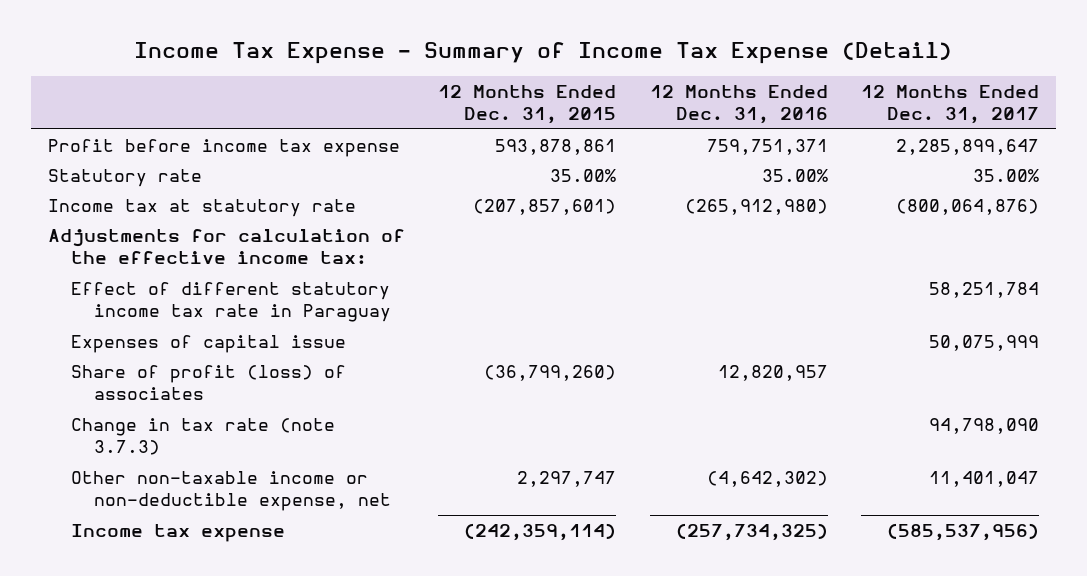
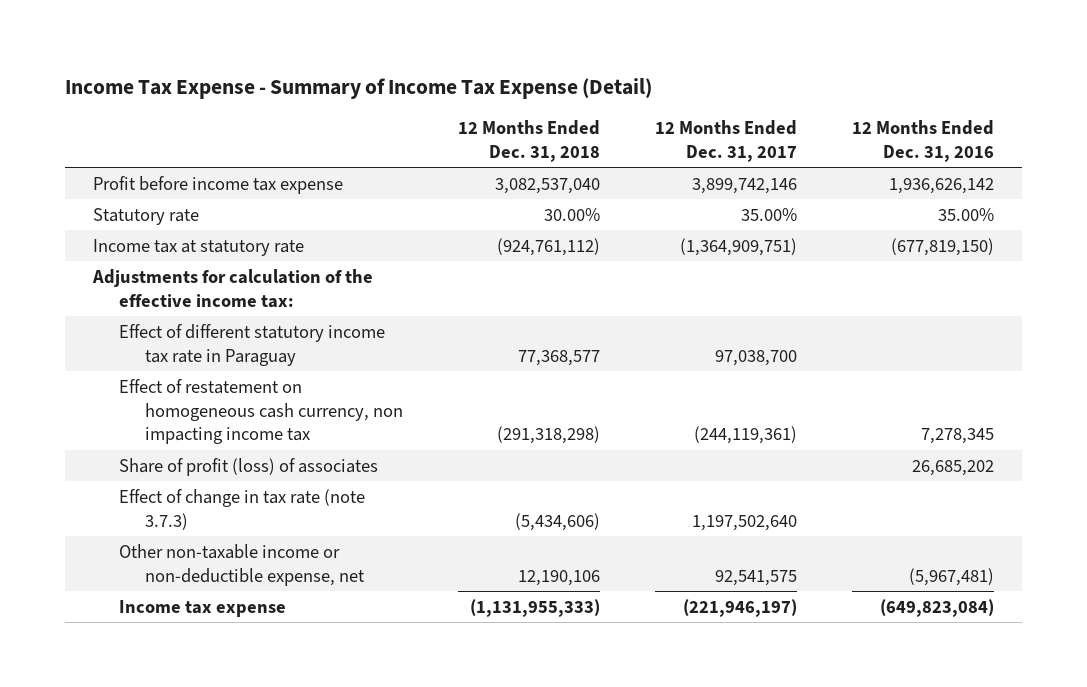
- | 12 Months Ended Dec. 31, 2015 | 12 Months Ended Dec. 31, 2016 | 12 Months Ended Dec. 31, 2017
+ | 12 Months Ended Dec. 31, 2018 | 12 Months Ended Dec. 31, 2017 | 12 Months Ended Dec. 31, 2016
- Profit before income tax expense | 593,878,861 | 759,751,371 | 2,285,899,647
+ Profit before income tax expense | 3,082,537,040 | 3,899,742,146 | 1,936,626,142
- Income tax at statutory rate | (207,857,601) | (265,912,980) | (800,064,876)
+ Income tax at statutory rate | (924,761,112) | (1,364,909,751) | (677,819,150)
- Effect of different statutory income tax rate in Paraguay | | | 58,251,784
- Expenses of capital issue | | | 50,075,999
- Share of profit (loss) of associates | (36,799,260) | 12,820,957 |
- Change in tax rate (note 3.7.3) | | | 94,798,090
- Other non-taxable income or non-deductible expense, net | 2,297,747 | (4,642,302) | 11,401,047
- Income tax expense | (242,359,114) | (257,734,325) | (585,537,956)
+ Effect of different statutory income tax rate in Paraguay | 77,368,577 | 97,038,700 |
+ Effect of restatement on homogeneous cash currency, non impacting income tax | (291,318,298) | (244,119,361) | 7,278,345
+ Share of profit (loss) of associates | | | 26,685,202
+ Effect of change in tax rate (note 3.7.3) | (5,434,606) | 1,197,502,640 |
+ Other non-taxable income or non-deductible expense, net | 12,190,106 | 92,541,575 | (5,967,481)
+ Income tax expense | (1,131,955,333) | (221,946,197) | (649,823,084)

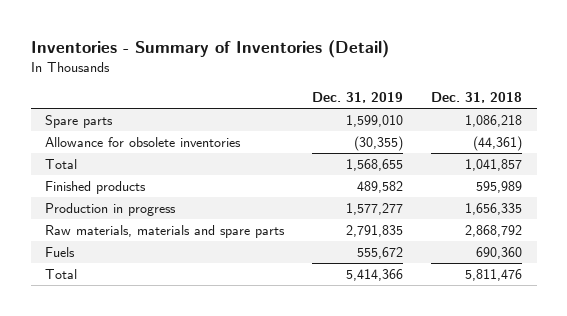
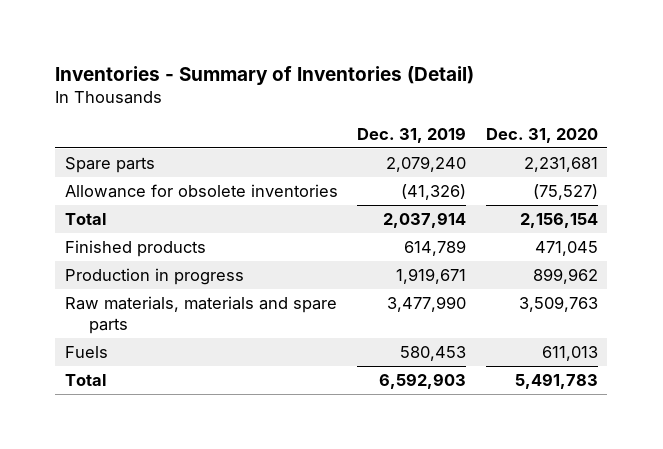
- | Dec. 31, 2019 | Dec. 31, 2018
+ | Dec. 31, 2019 | Dec. 31, 2020
- Spare parts | 1,599,010 | 1,086,218
- Allowance for obsolete inventories | (30,355) | (44,361)
- Total | 1,568,655 | 1,041,857
- Finished products | 489,582 | 595,989
- Production in progress | 1,577,277 | 1,656,335
- Raw materials, materials and spare parts | 2,791,835 | 2,868,792
- Fuels | 555,672 | 690,360
- Total | 5,414,366 | 5,811,476
+ Spare parts | 2,079,240 | 2,231,681
+ Allowance for obsolete inventories | (41,326) | (75,527)
+ Total | 2,037,914 | 2,156,154
+ Finished products | 614,789 | 471,045
+ Production in progress | 1,919,671 | 899,962
+ Raw materials, materials and spare parts | 3,477,990 | 3,509,763
+ Fuels | 580,453 | 611,013
+ Total | 6,592,903 | 5,491,783

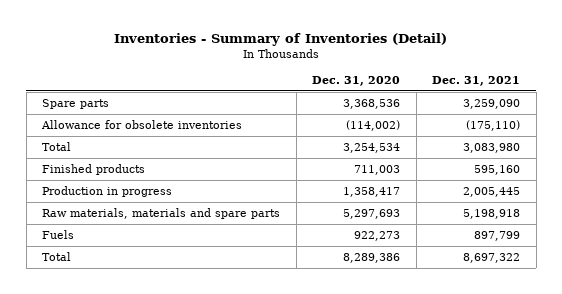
- | Dec. 31, 2019 | Dec. 31, 2020
+ | Dec. 31, 2020 | Dec. 31, 2021
- Spare parts | 2,079,240 | 2,231,681
- Allowance for obsolete inventories | (41,326) | (75,527)
- Total | 2,037,914 | 2,156,154
- Finished products | 614,789 | 471,045
- Production in progress | 1,919,671 | 899,962
- Raw materials, materials and spare parts | 3,477,990 | 3,509,763
- Fuels | 580,453 | 611,013
- Total | 6,592,903 | 5,491,783
+ Spare parts | 3,368,536 | 3,259,090
+ Allowance for obsolete inventories | (114,002) | (175,110)
+ Total | 3,254,534 | 3,083,980
+ Finished products | 711,003 | 595,160
+ Production in progress | 1,358,417 | 2,005,445
+ Raw materials, materials and spare parts | 5,297,693 | 5,198,918
+ Fuels | 922,273 | 897,799
+ Total | 8,289,386 | 8,697,322

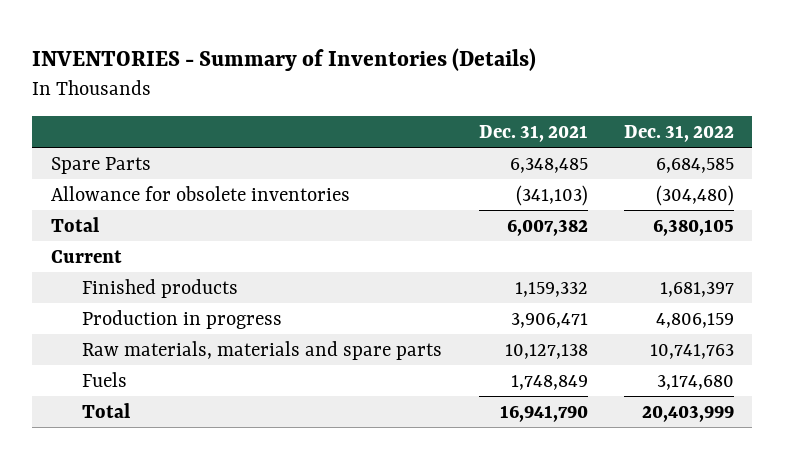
- Inventories - Summary of Inventories (Detail)
+ INVENTORIES - Summary of Inventories (Details)
- | Dec. 31, 2020 | Dec. 31, 2021
+ | Dec. 31, 2021 | Dec. 31, 2022
- Spare parts | 3,368,536 | 3,259,090
- Allowance for obsolete inventories | (114,002) | (175,110)
- Total | 3,254,534 | 3,083,980
- Finished products | 711,003 | 595,160
- Production in progress | 1,358,417 | 2,005,445
- Raw materials, materials and spare parts | 5,297,693 | 5,198,918
- Fuels | 922,273 | 897,799
- Total | 8,289,386 | 8,697,322
+ Spare Parts | 6,348,485 | 6,684,585
+ Allowance for obsolete inventories | (341,103) | (304,480)
+ Total | 6,007,382 | 6,380,105
+ Current
+ Finished products | 1,159,332 | 1,681,397
+ Production in progress | 3,906,471 | 4,806,159
+ Raw materials, materials and spare parts | 10,127,138 | 10,741,763
+ Fuels | 1,748,849 | 3,174,680
+ Total | 16,941,790 | 20,403,999

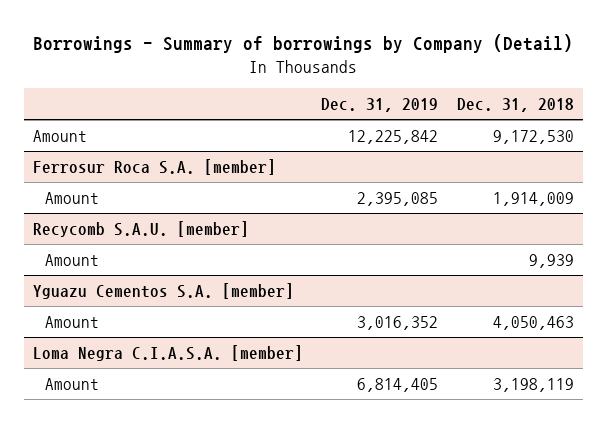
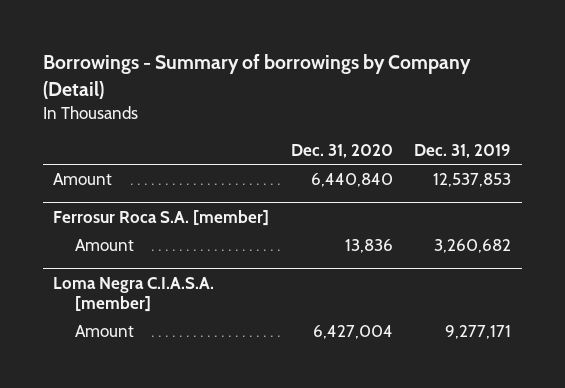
- | Dec. 31, 2019 | Dec. 31, 2018
+ | Dec. 31, 2020 | Dec. 31, 2019
- Amount | 12,225,842 | 9,172,530
+ Amount | 6,440,840 | 12,537,853
@ Ferrosur Roca S.A. [member]
- Amount | 2,395,085 | 1,914,009
- Recycomb S.A.U. [member]
- Amount | | 9,939
- Yguazu Cementos S.A. [member]
- Amount | 3,016,352 | 4,050,463
@ Ferrosur Roca S.A. [member]
+ Amount | 13,836 | 3,260,682
@ Loma Negra C.I.A.S.A. [member]
- Amount | 6,814,405 | 3,198,119
+ Amount | 6,427,004 | 9,277,171

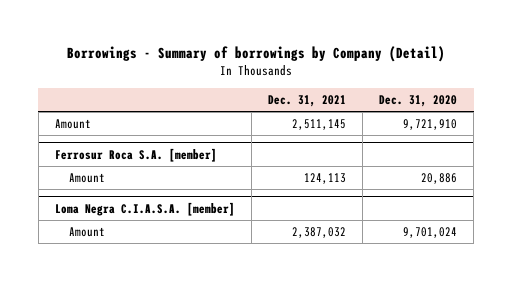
- | Dec. 31, 2020 | Dec. 31, 2019
+ | Dec. 31, 2021 | Dec. 31, 2020
- Amount | 6,440,840 | 12,537,853
+ Amount | 2,511,145 | 9,721,910
@ Ferrosur Roca S.A. [member]
- Amount | 13,836 | 3,260,682
+ Amount | 124,113 | 20,886
@ Loma Negra C.I.A.S.A. [member]
- Amount | 6,427,004 | 9,277,171
+ Amount | 2,387,032 | 9,701,024

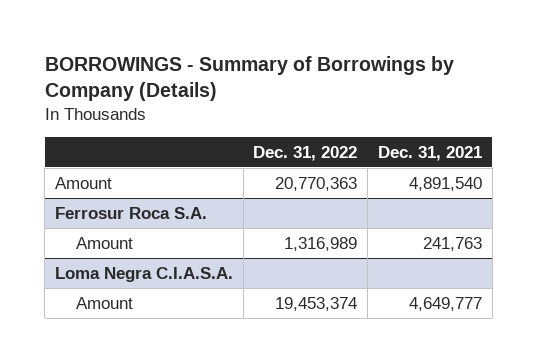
- Borrowings - Summary of borrowings by Company (Detail)
+ BORROWINGS - Summary of Borrowings by Company (Details)
- | Dec. 31, 2021 | Dec. 31, 2020
+ | Dec. 31, 2022 | Dec. 31, 2021
- Amount | 2,511,145 | 9,721,910
- Ferrosur Roca S.A. [member]
- Amount | 124,113 | 20,886
- Loma Negra C.I.A.S.A. [member]
- Amount | 2,387,032 | 9,701,024
+ Amount | 20,770,363 | 4,891,540
+ Ferrosur Roca S.A.
+ Amount | 1,316,989 | 241,763
+ Loma Negra C.I.A.S.A.
+ Amount | 19,453,374 | 4,649,777

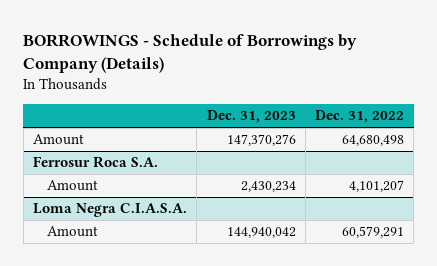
- BORROWINGS - Summary of Borrowings by Company (Details)
+ BORROWINGS - Schedule of Borrowings by Company (Details)
- | Dec. 31, 2022 | Dec. 31, 2021
+ | Dec. 31, 2023 | Dec. 31, 2022
- Amount | 20,770,363 | 4,891,540
+ Amount | 147,370,276 | 64,680,498
@ Ferrosur Roca S.A.
- Amount | 1,316,989 | 241,763
+ Amount | 2,430,234 | 4,101,207
@ Loma Negra C.I.A.S.A.
- Amount | 19,453,374 | 4,649,777
+ Amount | 144,940,042 | 60,579,291

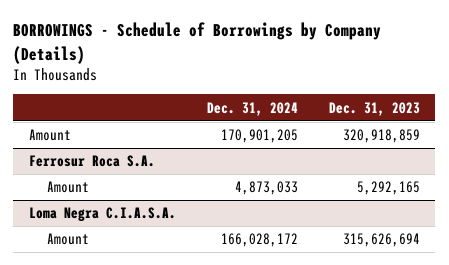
- | Dec. 31, 2023 | Dec. 31, 2022
+ | Dec. 31, 2024 | Dec. 31, 2023
- Amount | 147,370,276 | 64,680,498
+ Amount | 170,901,205 | 320,918,859
@ Ferrosur Roca S.A.
- Amount | 2,430,234 | 4,101,207
+ Amount | 4,873,033 | 5,292,165
@ Loma Negra C.I.A.S.A.
- Amount | 144,940,042 | 60,579,291
+ Amount | 166,028,172 | 315,626,694

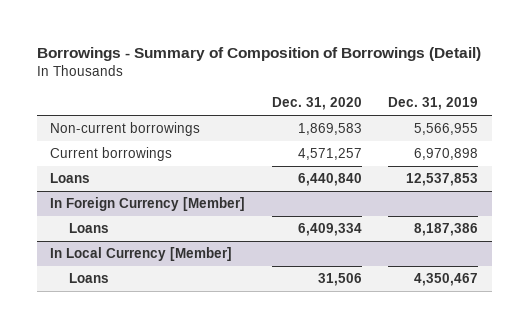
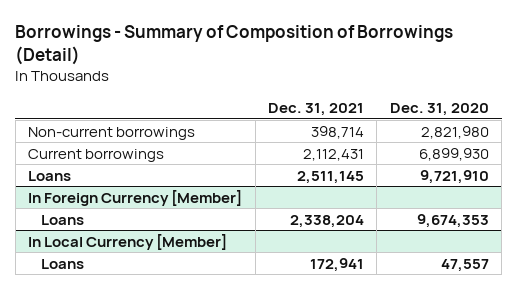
- | Dec. 31, 2020 | Dec. 31, 2019
+ | Dec. 31, 2021 | Dec. 31, 2020
- Non-current borrowings | 1,869,583 | 5,566,955
- Current borrowings | 4,571,257 | 6,970,898
- Loans | 6,440,840 | 12,537,853
+ Non-current borrowings | 398,714 | 2,821,980
+ Current borrowings | 2,112,431 | 6,899,930
+ Loans | 2,511,145 | 9,721,910
@ In Foreign Currency [Member]
- Loans | 6,409,334 | 8,187,386
+ Loans | 2,338,204 | 9,674,353
@ In Local Currency [Member]
- Loans | 31,506 | 4,350,467
+ Loans | 172,941 | 47,557

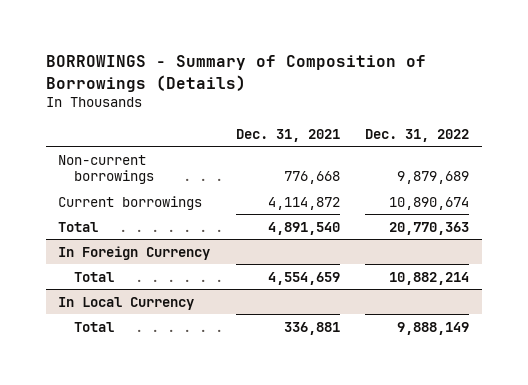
- Borrowings - Summary of Composition of Borrowings (Detail)
+ BORROWINGS - Summary of Composition of Borrowings (Details)
- | Dec. 31, 2021 | Dec. 31, 2020
+ | Dec. 31, 2021 | Dec. 31, 2022
- Non-current borrowings | 398,714 | 2,821,980
- Current borrowings | 2,112,431 | 6,899,930
- Loans | 2,511,145 | 9,721,910
- In Foreign Currency [Member]
- Loans | 2,338,204 | 9,674,353
- In Local Currency [Member]
- Loans | 172,941 | 47,557
+ Non-current borrowings | 776,668 | 9,879,689
+ Current borrowings | 4,114,872 | 10,890,674
+ Total | 4,891,540 | 20,770,363
+ In Foreign Currency
+ Total | 4,554,659 | 10,882,214
+ In Local Currency
+ Total | 336,881 | 9,888,149

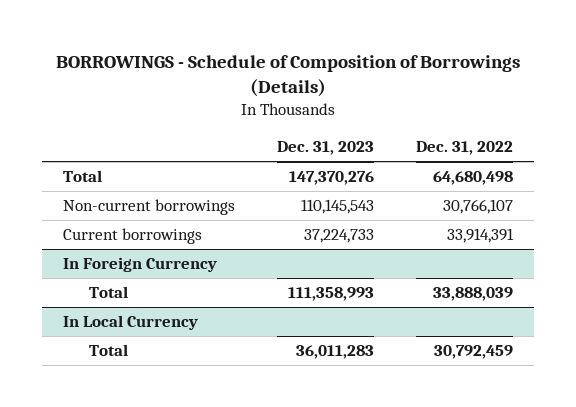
- BORROWINGS - Summary of Composition of Borrowings (Details)
+ BORROWINGS - Schedule of Composition of Borrowings (Details)
- | Dec. 31, 2021 | Dec. 31, 2022
+ | Dec. 31, 2023 | Dec. 31, 2022
- Non-current borrowings | 776,668 | 9,879,689
- Current borrowings | 4,114,872 | 10,890,674
- Total | 4,891,540 | 20,770,363
+ Total | 147,370,276 | 64,680,498
+ Non-current borrowings | 110,145,543 | 30,766,107
+ Current borrowings | 37,224,733 | 33,914,391
@ In Foreign Currency
- Total | 4,554,659 | 10,882,214
+ Total | 111,358,993 | 33,888,039
@ In Local Currency
- Total | 336,881 | 9,888,149
+ Total | 36,011,283 | 30,792,459

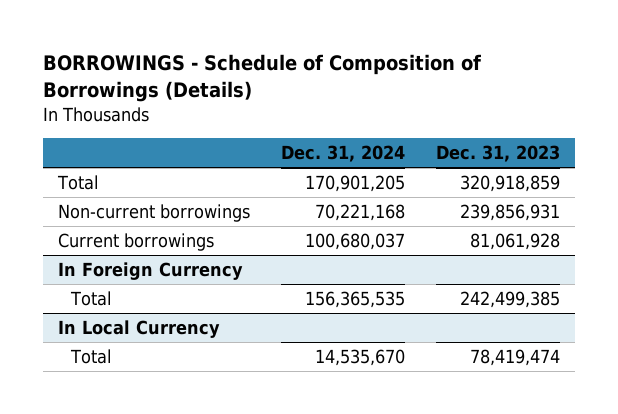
- | Dec. 31, 2023 | Dec. 31, 2022
+ | Dec. 31, 2024 | Dec. 31, 2023
- Total | 147,370,276 | 64,680,498
- Non-current borrowings | 110,145,543 | 30,766,107
- Current borrowings | 37,224,733 | 33,914,391
+ Total | 170,901,205 | 320,918,859
+ Non-current borrowings | 70,221,168 | 239,856,931
+ Current borrowings | 100,680,037 | 81,061,928
@ In Foreign Currency
- Total | 111,358,993 | 33,888,039
+ Total | 156,365,535 | 242,499,385
@ In Local Currency
- Total | 36,011,283 | 30,792,459
+ Total | 14,535,670 | 78,419,474

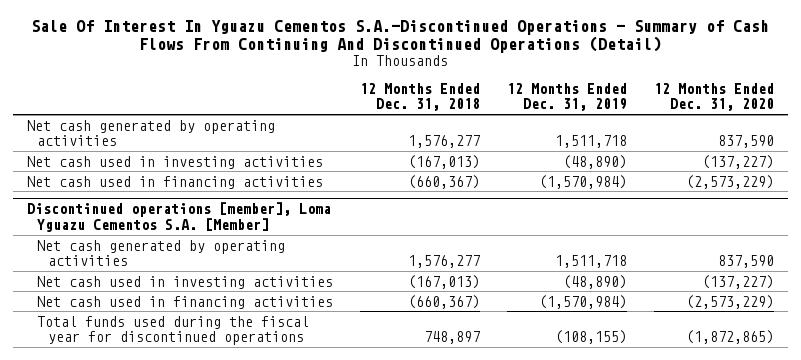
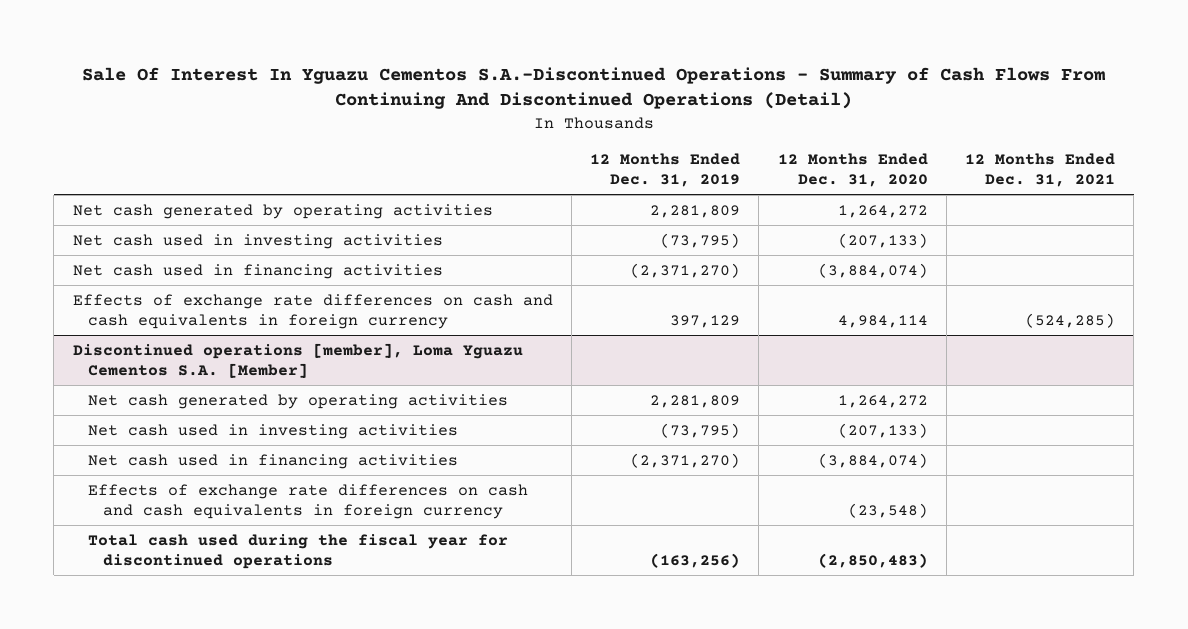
- | 12 Months Ended Dec. 31, 2018 | 12 Months Ended Dec. 31, 2019 | 12 Months Ended Dec. 31, 2020
+ | 12 Months Ended Dec. 31, 2019 | 12 Months Ended Dec. 31, 2020 | 12 Months Ended Dec. 31, 2021
- Net cash generated by operating activities | 1,576,277 | 1,511,718 | 837,590
- Net cash used in investing activities | (167,013) | (48,890) | (137,227)
- Net cash used in financing activities | (660,367) | (1,570,984) | (2,573,229)
+ Net cash generated by operating activities | 2,281,809 | 1,264,272 |
+ Net cash used in investing activities | (73,795) | (207,133) |
+ Net cash used in financing activities | (2,371,270) | (3,884,074) |
+ Effects of exchange rate differences on cash and cash equivalents in foreign currency | 397,129 | 4,984,114 | (524,285)
@ Discontinued operations [member], Loma Yguazu Cementos S.A. [Member]
- Net cash generated by operating activities | 1,576,277 | 1,511,718 | 837,590
- Net cash used in investing activities | (167,013) | (48,890) | (137,227)
- Net cash used in financing activities | (660,367) | (1,570,984) | (2,573,229)
- Total funds used during the fiscal year for discontinued operations | 748,897 | (108,155) | (1,872,865)
+ Net cash generated by operating activities | 2,281,809 | 1,264,272 |
+ Net cash used in investing activities | (73,795) | (207,133) |
+ Net cash used in financing activities | (2,371,270) | (3,884,074) |
+ Effects of exchange rate differences on cash and cash equivalents in foreign currency | | (23,548) |
+ Total cash used during the fiscal year for discontinued operations | (163,256) | (2,850,483) |

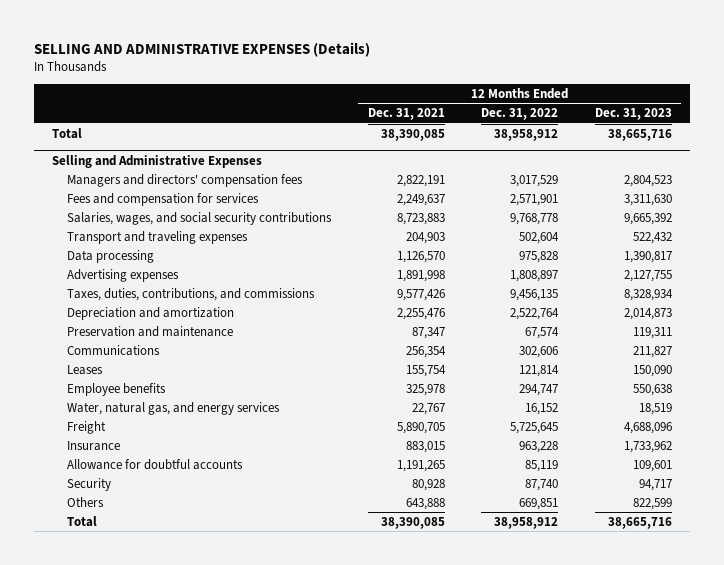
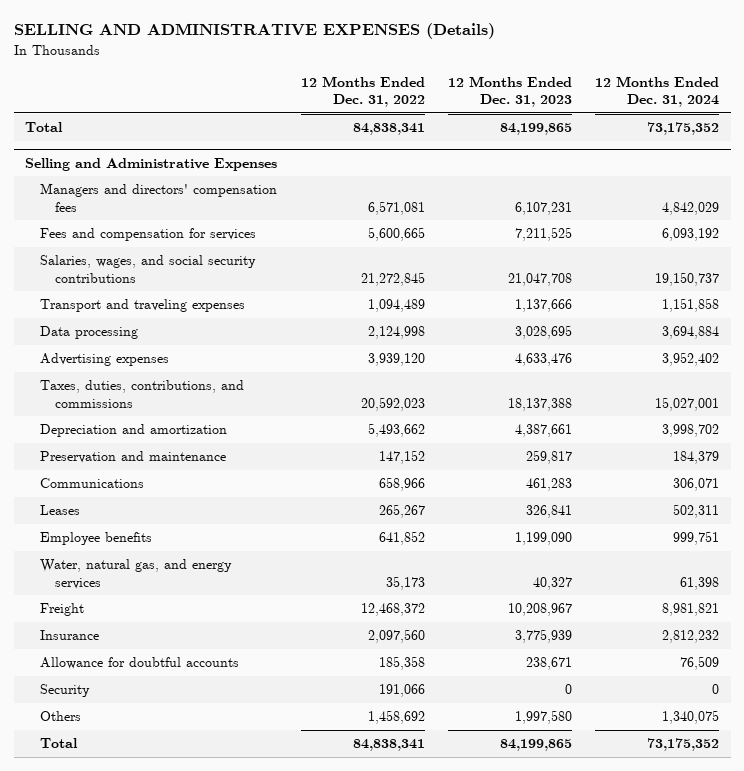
- | 12 Months Ended Dec. 31, 2021 | 12 Months Ended Dec. 31, 2022 | 12 Months Ended Dec. 31, 2023
+ | 12 Months Ended Dec. 31, 2022 | 12 Months Ended Dec. 31, 2023 | 12 Months Ended Dec. 31, 2024
- Total | 38,390,085 | 38,958,912 | 38,665,716
+ Total | 84,838,341 | 84,199,865 | 73,175,352
@ Selling and Administrative Expenses
- Managers and directors' compensation fees | 2,822,191 | 3,017,529 | 2,804,523
- Fees and compensation for services | 2,249,637 | 2,571,901 | 3,311,630
- Salaries, wages, and social security contributions | 8,723,883 | 9,768,778 | 9,665,392
- Transport and traveling expenses | 204,903 | 502,604 | 522,432
- Data processing | 1,126,570 | 975,828 | 1,390,817
- Advertising expenses | 1,891,998 | 1,808,897 | 2,127,755
- Taxes, duties, contributions, and commissions | 9,577,426 | 9,456,135 | 8,328,934
- Depreciation and amortization | 2,255,476 | 2,522,764 | 2,014,873
- Preservation and maintenance | 87,347 | 67,574 | 119,311
- Communications | 256,354 | 302,606 | 211,827
- Leases | 155,754 | 121,814 | 150,090
- Employee benefits | 325,978 | 294,747 | 550,638
- Water, natural gas, and energy services | 22,767 | 16,152 | 18,519
- Freight | 5,890,705 | 5,725,645 | 4,688,096
- Insurance | 883,015 | 963,228 | 1,733,962
- Allowance for doubtful accounts | 1,191,265 | 85,119 | 109,601
- Security | 80,928 | 87,740 | 94,717
- Others | 643,888 | 669,851 | 822,599
- Total | 38,390,085 | 38,958,912 | 38,665,716
+ Managers and directors' compensation fees | 6,571,081 | 6,107,231 | 4,842,029
+ Fees and compensation for services | 5,600,665 | 7,211,525 | 6,093,192
+ Salaries, wages, and social security contributions | 21,272,845 | 21,047,708 | 19,150,737
+ Transport and traveling expenses | 1,094,489 | 1,137,666 | 1,151,858
+ Data processing | 2,124,998 | 3,028,695 | 3,694,884
+ Advertising expenses | 3,939,120 | 4,633,476 | 3,952,402
+ Taxes, duties, contributions, and commissions | 20,592,023 | 18,137,388 | 15,027,001
+ Depreciation and amortization | 5,493,662 | 4,387,661 | 3,998,702
+ Preservation and maintenance | 147,152 | 259,817 | 184,379
+ Communications | 658,966 | 461,283 | 306,071
+ Leases | 265,267 | 326,841 | 502,311
+ Employee benefits | 641,852 | 1,199,090 | 999,751
+ Water, natural gas, and energy services | 35,173 | 40,327 | 61,398
+ Freight | 12,468,372 | 10,208,967 | 8,981,821
+ Insurance | 2,097,560 | 3,775,939 | 2,812,232
+ Allowance for doubtful accounts | 185,358 | 238,671 | 76,509
+ Security | 191,066 | 0 | 0
+ Others | 1,458,692 | 1,997,580 | 1,340,075
+ Total | 84,838,341 | 84,199,865 | 73,175,352

